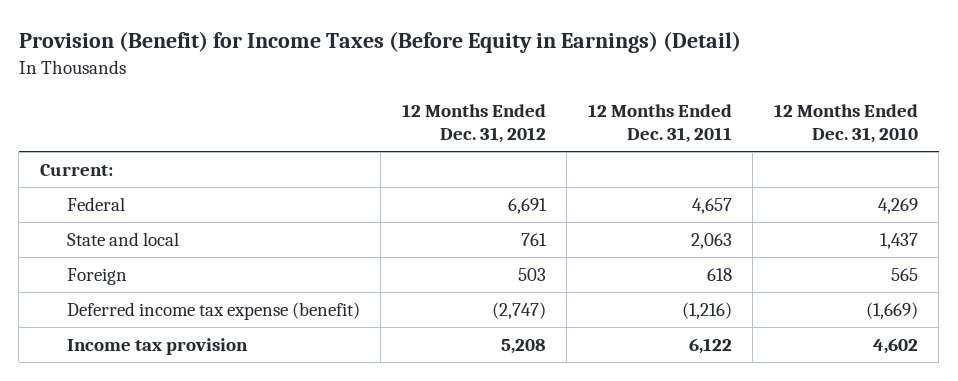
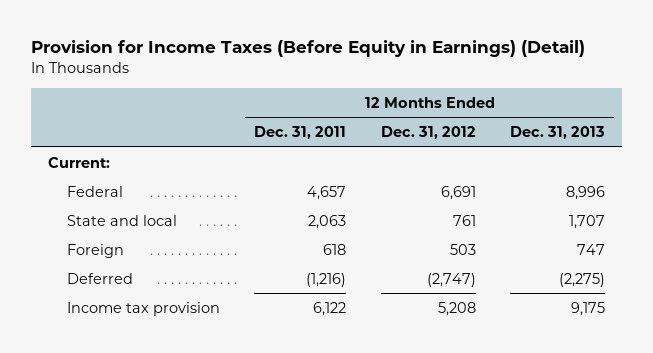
- Provision (Benefit) for Income Taxes (Before Equity in Earnings) (Detail)
+ Provision for Income Taxes (Before Equity in Earnings) (Detail)
- | 12 Months Ended Dec. 31, 2012 | 12 Months Ended Dec. 31, 2011 | 12 Months Ended Dec. 31, 2010
+ | 12 Months Ended Dec. 31, 2011 | 12 Months Ended Dec. 31, 2012 | 12 Months Ended Dec. 31, 2013
- Deferred income tax expense (benefit) | (2,747) | (1,216) | (1,669)
+ Deferred | (1,216) | (2,747) | (2,275)

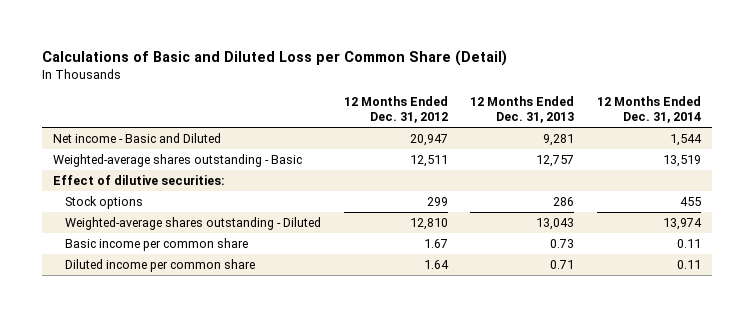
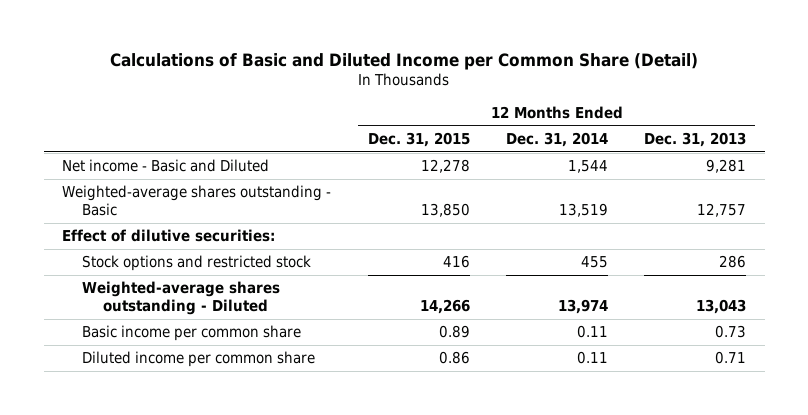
- Calculations of Basic and Diluted Loss per Common Share (Detail)
+ Calculations of Basic and Diluted Income per Common Share (Detail)
- | 12 Months Ended Dec. 31, 2012 | 12 Months Ended Dec. 31, 2013 | 12 Months Ended Dec. 31, 2014
+ | 12 Months Ended Dec. 31, 2015 | 12 Months Ended Dec. 31, 2014 | 12 Months Ended Dec. 31, 2013
- Stock options | 299 | 286 | 455
+ Stock options and restricted stock | 416 | 455 | 286

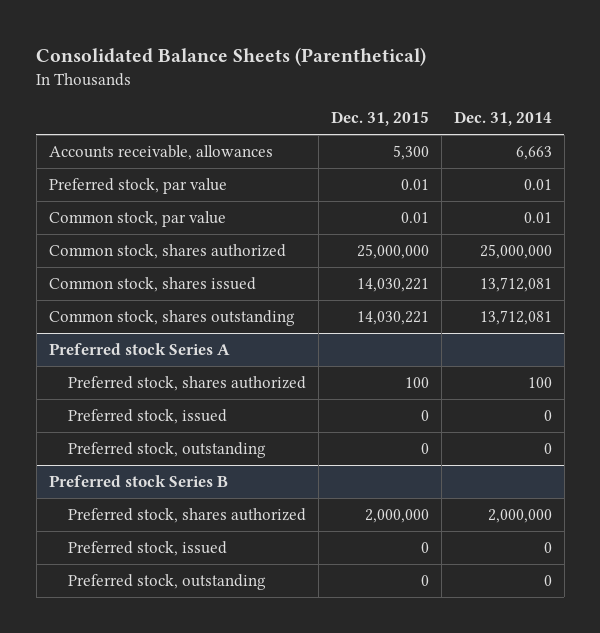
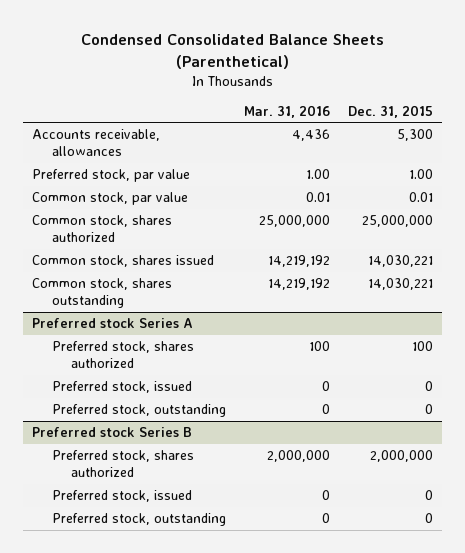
- Consolidated Balance Sheets (Parenthetical)
+ Condensed Consolidated Balance Sheets (Parenthetical)
- | Dec. 31, 2015 | Dec. 31, 2014
+ | Mar. 31, 2016 | Dec. 31, 2015
- Preferred stock, par value | 0.01 | 0.01
+ Preferred stock, par value | 1.00 | 1.00

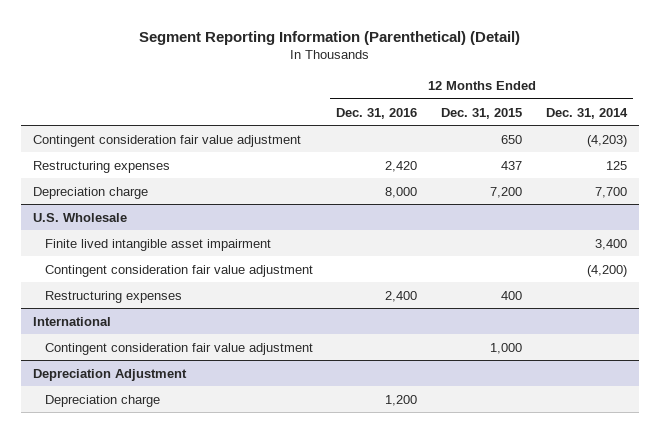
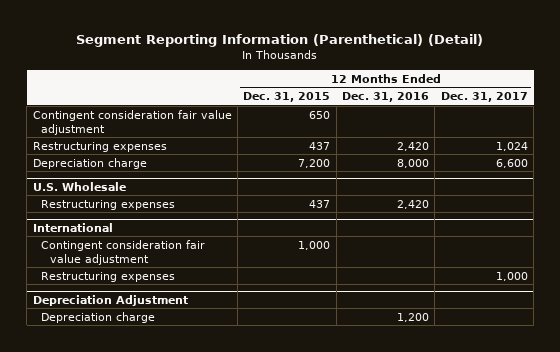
- | 12 Months Ended Dec. 31, 2016 | 12 Months Ended Dec. 31, 2015 | 12 Months Ended Dec. 31, 2014
+ | 12 Months Ended Dec. 31, 2015 | 12 Months Ended Dec. 31, 2016 | 12 Months Ended Dec. 31, 2017
@ U.S. Wholesale
- Finite lived intangible asset impairment | | | 3,400
- Contingent consideration fair value adjustment | | | (4,200)
- Restructuring expenses | 2,400 | 400 |
+ Restructuring expenses | 437 | 2,420 |
@ International
+ Restructuring expenses | | | 1,000

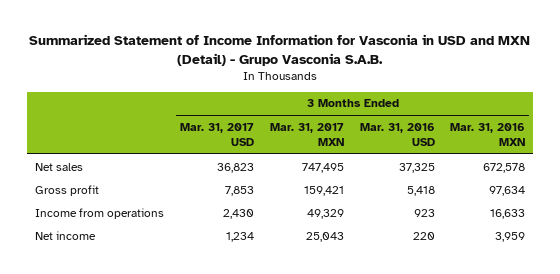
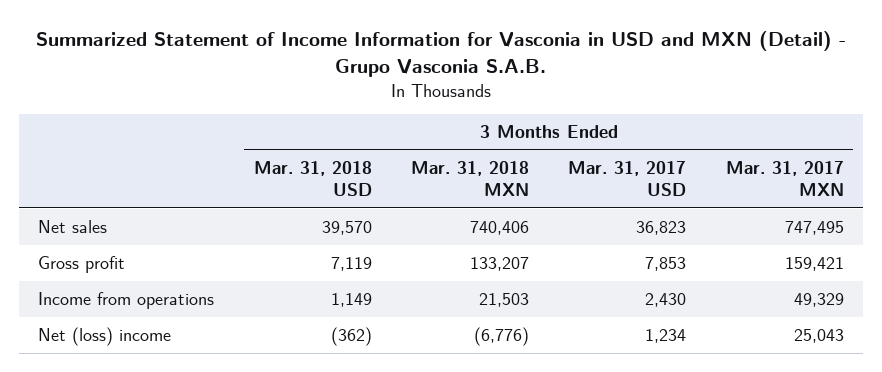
- | 3 Months Ended Mar. 31, 2017 USD | 3 Months Ended Mar. 31, 2017 MXN | 3 Months Ended Mar. 31, 2016 USD | 3 Months Ended Mar. 31, 2016 MXN
+ | 3 Months Ended Mar. 31, 2018 USD | 3 Months Ended Mar. 31, 2018 MXN | 3 Months Ended Mar. 31, 2017 USD | 3 Months Ended Mar. 31, 2017 MXN
- Net income | 1,234 | 25,043 | 220 | 3,959
+ Net (loss) income | (362) | (6,776) | 1,234 | 25,043

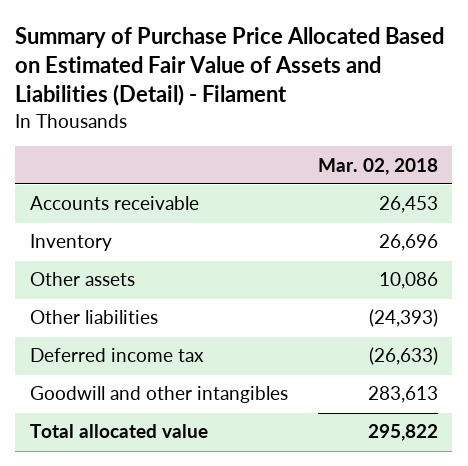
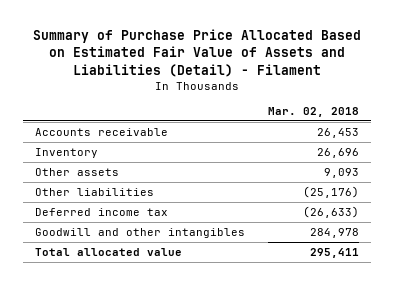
- Other assets | 10,086
- Other liabilities | (24,393)
+ Other assets | 9,093
+ Other liabilities | (25,176)
- Goodwill and other intangibles | 283,613
- Total allocated value | 295,822
+ Goodwill and other intangibles | 284,978
+ Total allocated value | 295,411

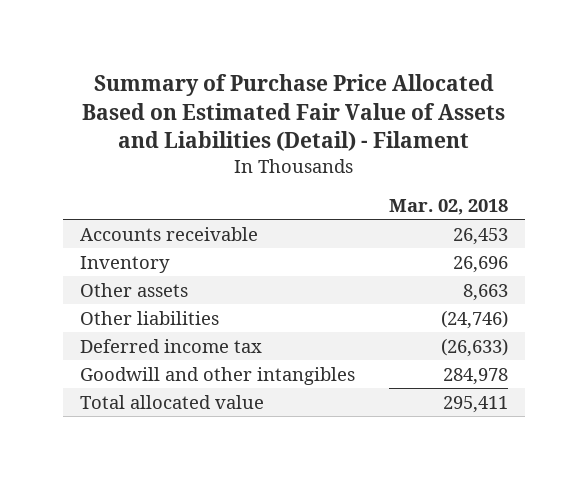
- Other assets | 9,093
- Other liabilities | (25,176)
+ Other assets | 8,663
+ Other liabilities | (24,746)

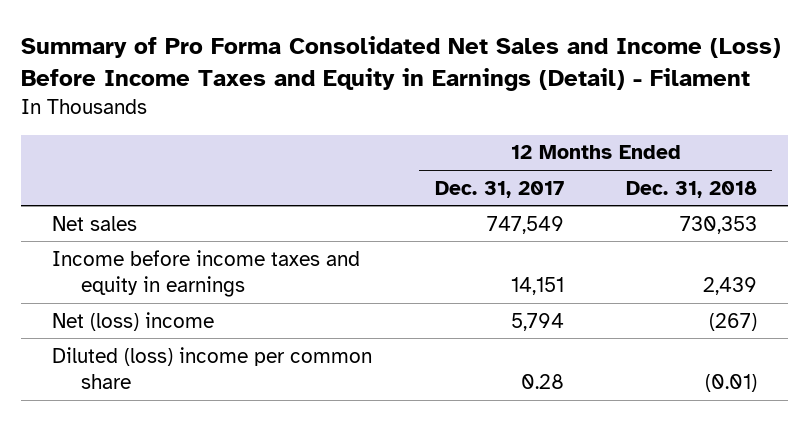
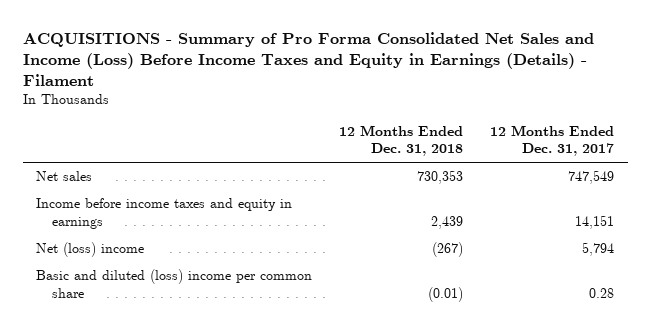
- Summary of Pro Forma Consolidated Net Sales and Income (Loss) Before Income Taxes and Equity in Earnings (Detail) - Filament
+ ACQUISITIONS - Summary of Pro Forma Consolidated Net Sales and Income (Loss) Before Income Taxes and Equity in Earnings (Details) - Filament
- | 12 Months Ended Dec. 31, 2017 | 12 Months Ended Dec. 31, 2018
+ | 12 Months Ended Dec. 31, 2018 | 12 Months Ended Dec. 31, 2017
- Diluted (loss) income per common share | 0.28 | (0.01)
+ Basic and diluted (loss) income per common share | (0.01) | 0.28

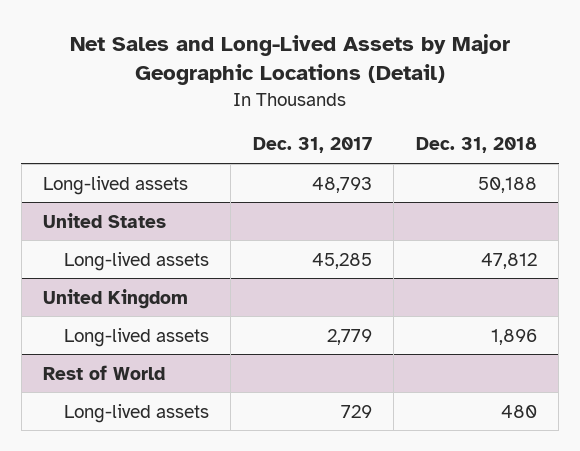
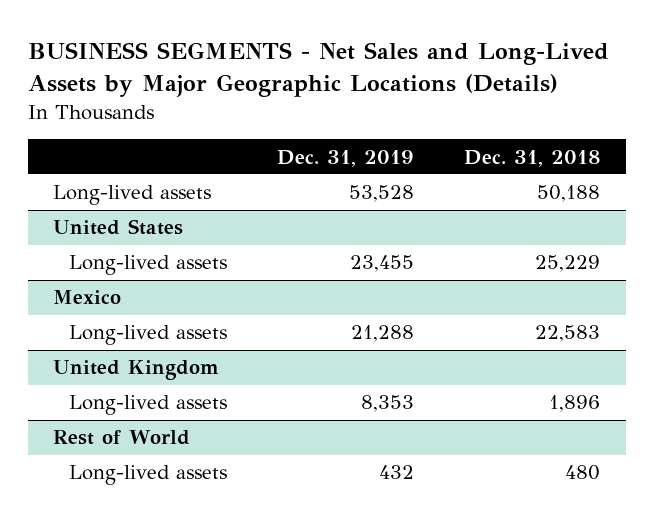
- Net Sales and Long-Lived Assets by Major Geographic Locations (Detail)
+ BUSINESS SEGMENTS - Net Sales and Long-Lived Assets by Major Geographic Locations (Details)
- | Dec. 31, 2017 | Dec. 31, 2018
+ | Dec. 31, 2019 | Dec. 31, 2018
@ United States
- Long-lived assets | 45,285 | 47,812
+ Long-lived assets | 23,455 | 25,229
+ Mexico
+ Long-lived assets | 21,288 | 22,583

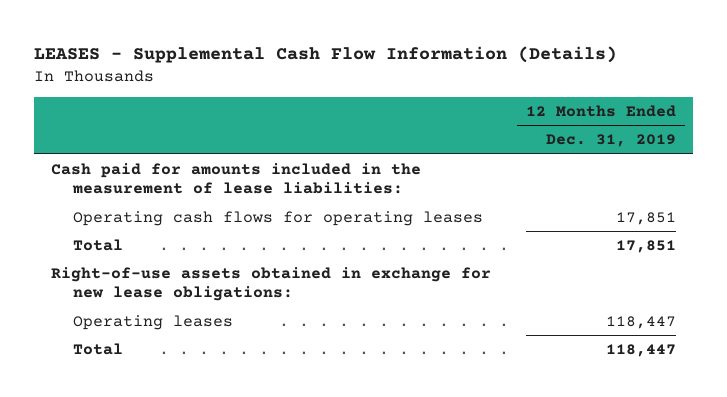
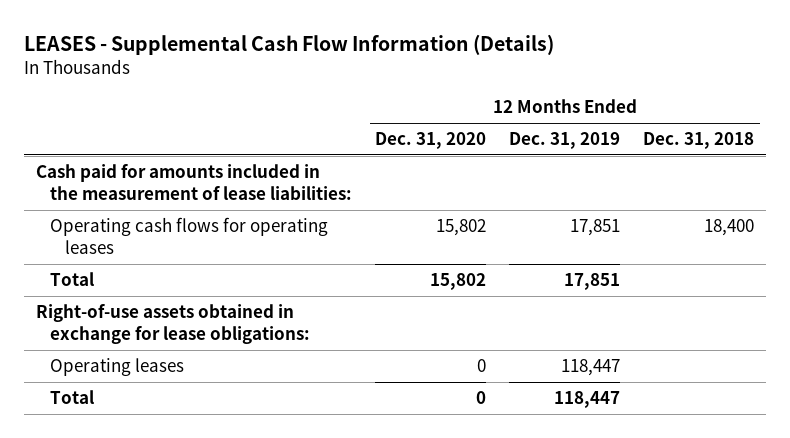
- | 12 Months Ended Dec. 31, 2019
+ | 12 Months Ended Dec. 31, 2020 | 12 Months Ended Dec. 31, 2019 | 12 Months Ended Dec. 31, 2018
- Right-of-use assets obtained in exchange for new lease obligations:
+ Right-of-use assets obtained in exchange for lease obligations:

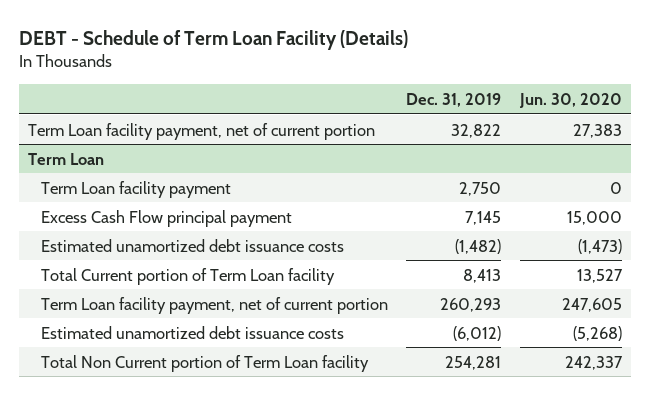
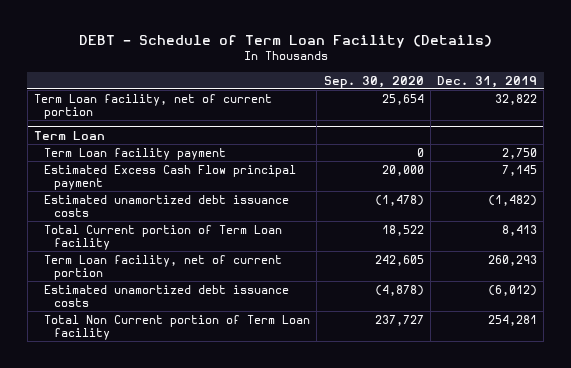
- | Dec. 31, 2019 | Jun. 30, 2020
+ | Sep. 30, 2020 | Dec. 31, 2019
- Term Loan facility payment, net of current portion | 32,822 | 27,383
+ Term Loan facility, net of current portion | 25,654 | 32,822
@ Term Loan
- Excess Cash Flow principal payment | 7,145 | 15,000
+ Estimated Excess Cash Flow principal payment | 20,000 | 7,145
- Term Loan facility payment, net of current portion | 260,293 | 247,605
+ Term Loan facility, net of current portion | 242,605 | 260,293

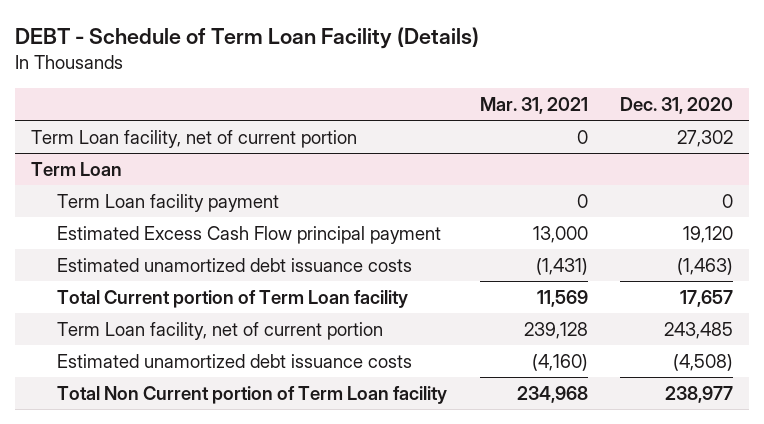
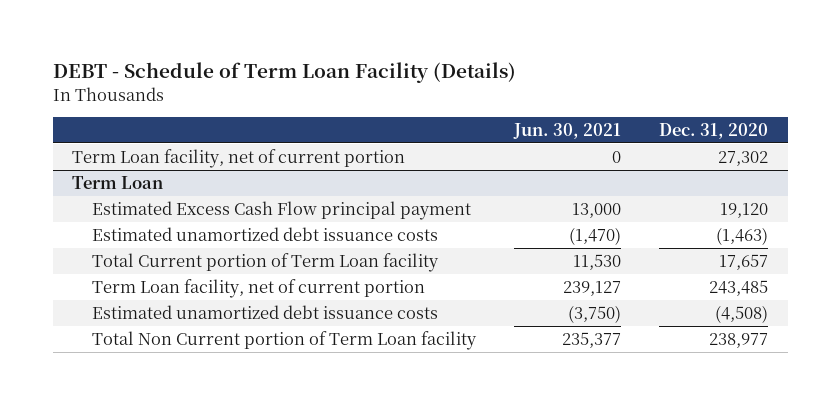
- | Mar. 31, 2021 | Dec. 31, 2020
+ | Jun. 30, 2021 | Dec. 31, 2020
@ Term Loan
- Term Loan facility payment | 0 | 0

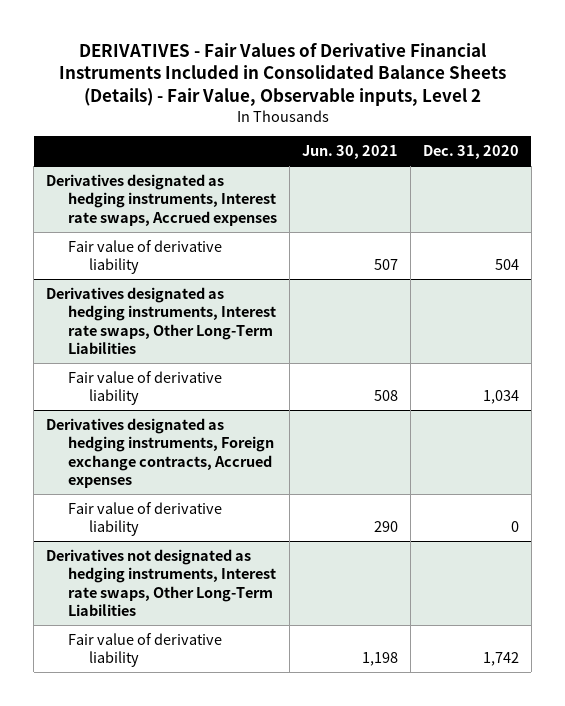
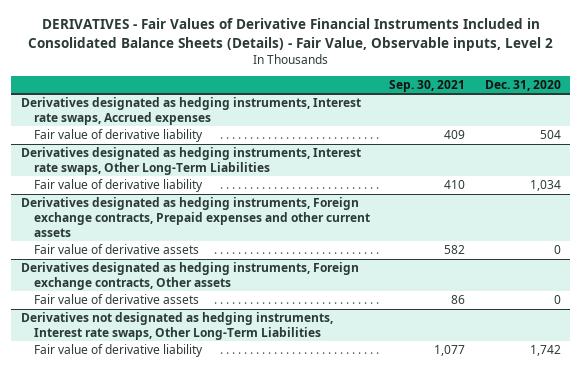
- | Jun. 30, 2021 | Dec. 31, 2020
+ | Sep. 30, 2021 | Dec. 31, 2020
- Derivatives designated as hedging instruments, Foreign exchange contracts, Accrued expenses
- Fair value of derivative liability | 290 | 0
+ Derivatives designated as hedging instruments, Foreign exchange contracts, Prepaid expenses and other current assets
+ Fair value of derivative assets | 582 | 0
+ Derivatives designated as hedging instruments, Foreign exchange contracts, Other assets
+ Fair value of derivative assets | 86 | 0

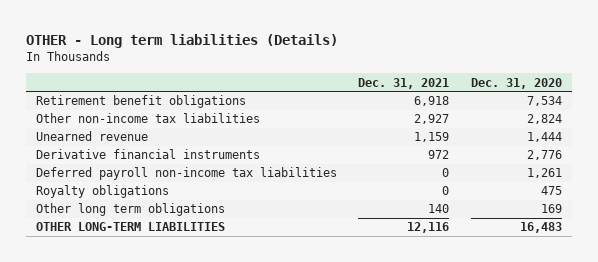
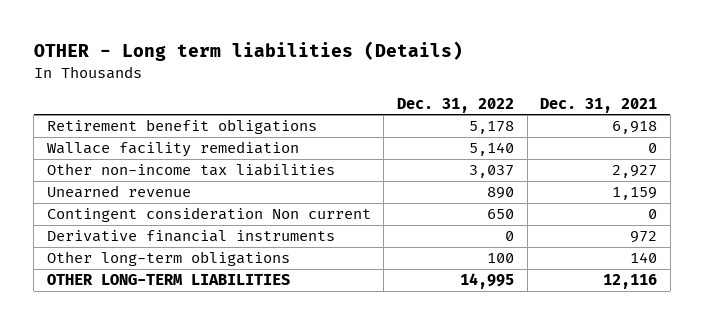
- | Dec. 31, 2021 | Dec. 31, 2020
+ | Dec. 31, 2022 | Dec. 31, 2021
+ Wallace facility remediation | 5,140 | 0
+ Contingent consideration Non current | 650 | 0
- Deferred payroll non-income tax liabilities | 0 | 1,261
- Royalty obligations | 0 | 475
- Other long term obligations | 140 | 169
+ Other long-term obligations | 100 | 140

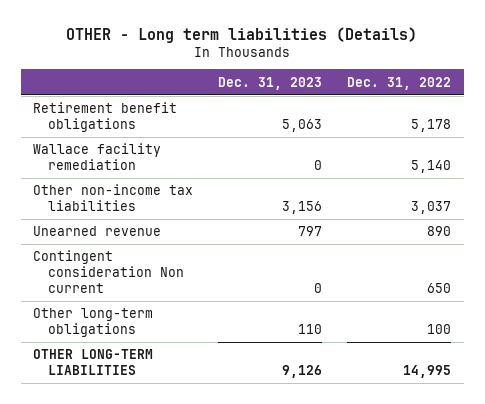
- | Dec. 31, 2022 | Dec. 31, 2021
+ | Dec. 31, 2023 | Dec. 31, 2022
- Derivative financial instruments | 0 | 972

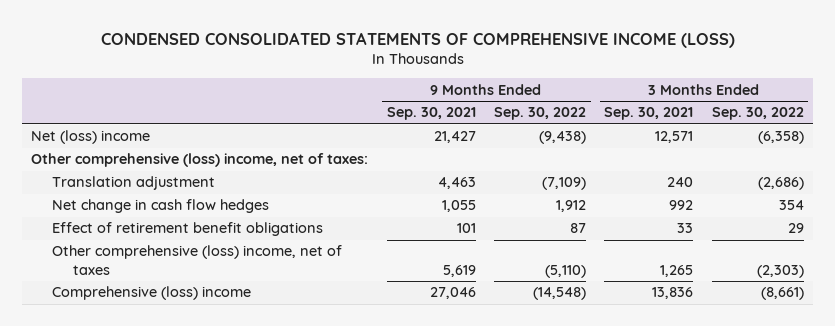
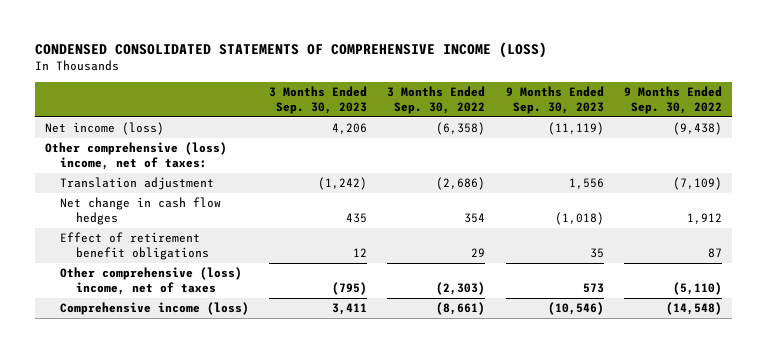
- | 9 Months Ended Sep. 30, 2021 | 9 Months Ended Sep. 30, 2022 | 3 Months Ended Sep. 30, 2021 | 3 Months Ended Sep. 30, 2022
+ | 3 Months Ended Sep. 30, 2023 | 3 Months Ended Sep. 30, 2022 | 9 Months Ended Sep. 30, 2023 | 9 Months Ended Sep. 30, 2022
- Net (loss) income | 21,427 | (9,438) | 12,571 | (6,358)
+ Net income (loss) | 4,206 | (6,358) | (11,119) | (9,438)
- Comprehensive (loss) income | 27,046 | (14,548) | 13,836 | (8,661)
+ Comprehensive income (loss) | 3,411 | (8,661) | (10,546) | (14,548)

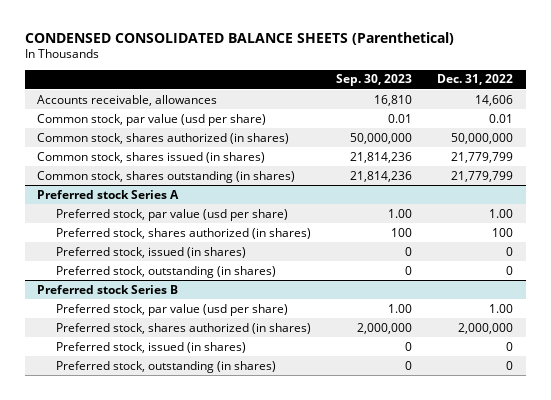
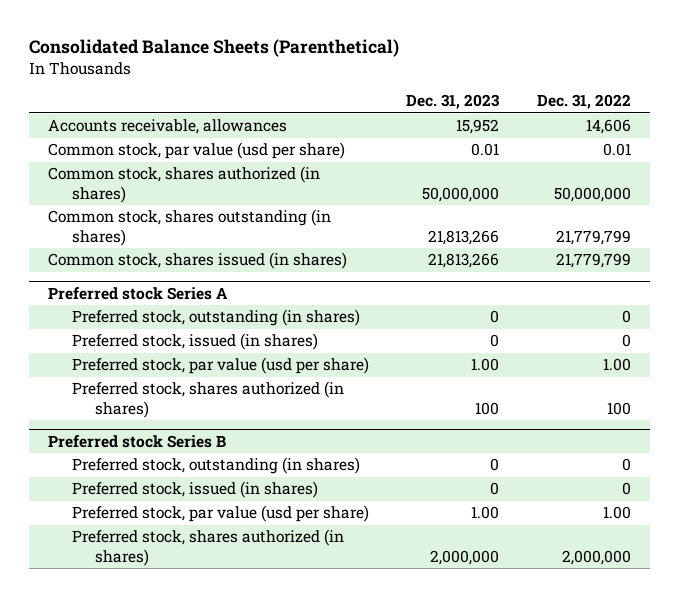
- CONDENSED CONSOLIDATED BALANCE SHEETS (Parenthetical)
+ Consolidated Balance Sheets (Parenthetical)
- | Sep. 30, 2023 | Dec. 31, 2022
+ | Dec. 31, 2023 | Dec. 31, 2022
moved down: Common stock, shares issued (in shares) | 21,813,266 | 21,779,799
@ Preferred stock Series A
moved up: Preferred stock, outstanding (in shares) | 0 | 0
moved up: Preferred stock, issued (in shares) | 0 | 0
@ Preferred stock Series B
moved up: Preferred stock, outstanding (in shares) | 0 | 0
moved up: Preferred stock, issued (in shares) | 0 | 0

